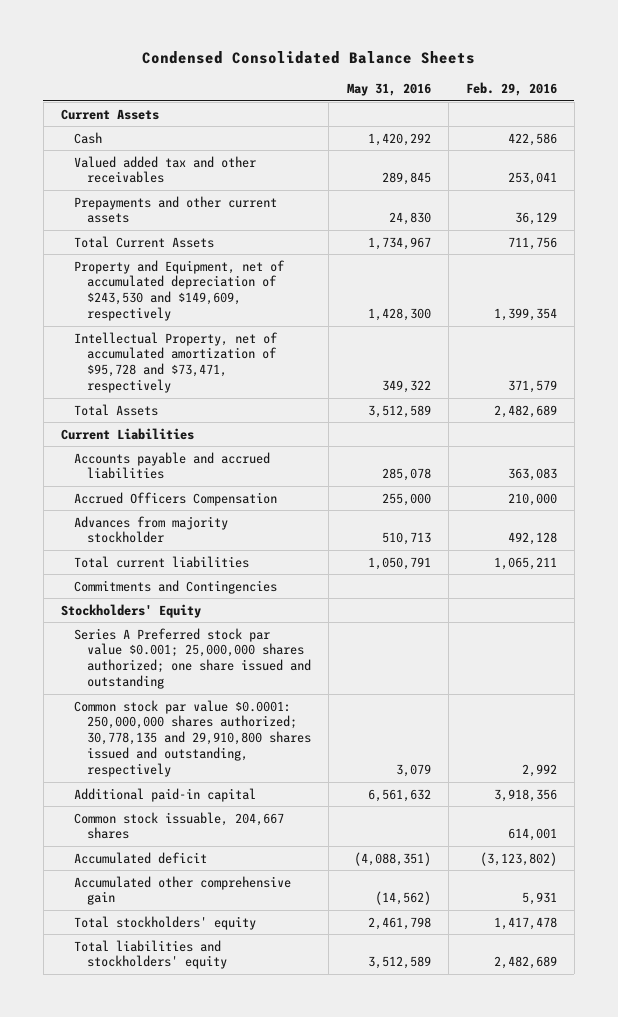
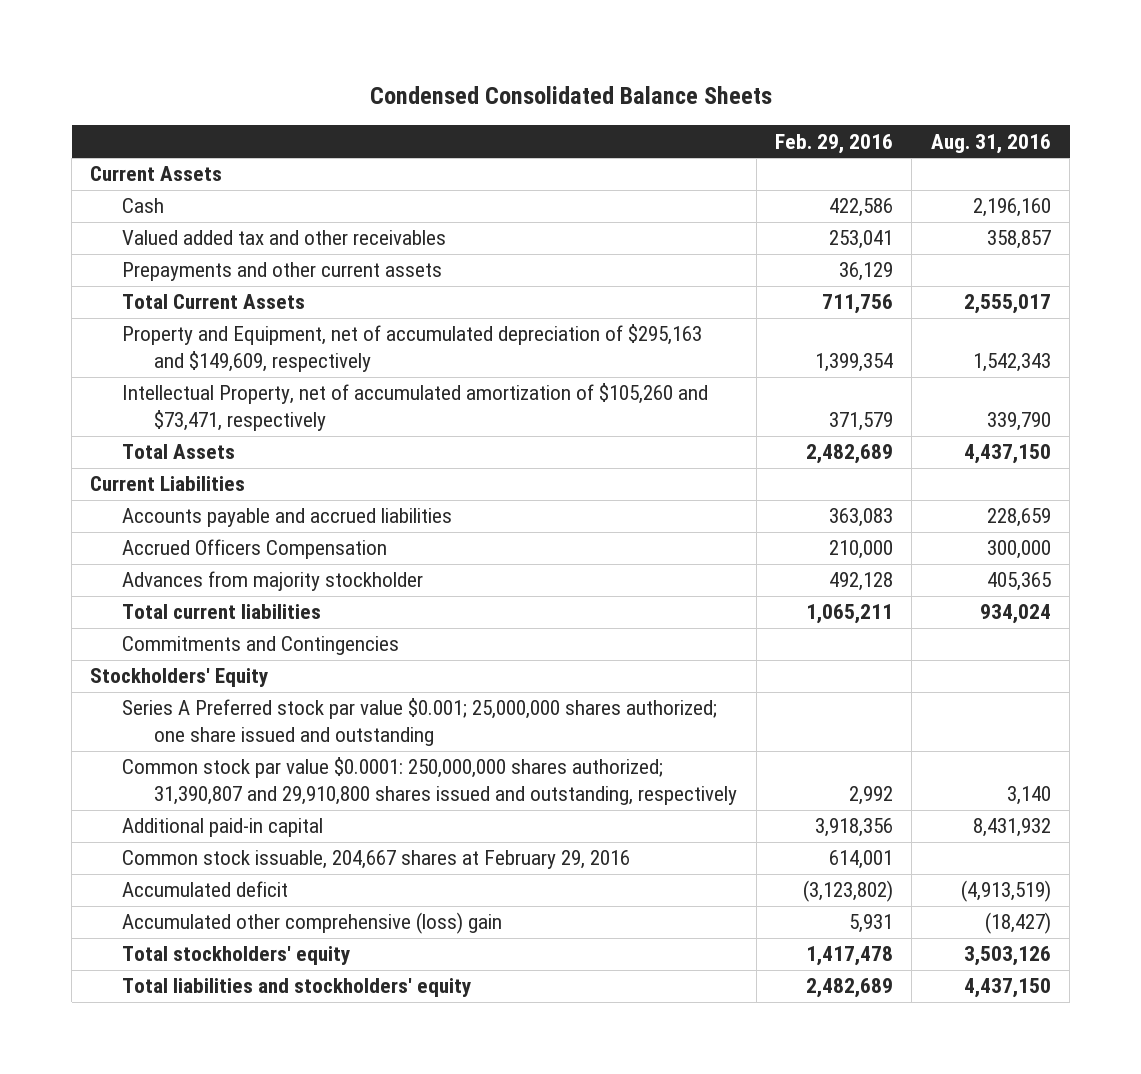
- | May 31, 2016 | Feb. 29, 2016
+ | Feb. 29, 2016 | Aug. 31, 2016
- Property and Equipment, net of accumulated depreciation of $243,530 and $149,609, respectively | 1,428,300 | 1,399,354
- Intellectual Property, net of accumulated amortization of $95,728 and $73,471, respectively | 349,322 | 371,579
+ Property and Equipment, net of accumulated depreciation of $295,163 and $149,609, respectively | 1,399,354 | 1,542,343
+ Intellectual Property, net of accumulated amortization of $105,260 and $73,471, respectively | 371,579 | 339,790
- Common stock par value $0.0001: 250,000,000 shares authorized; 30,778,135 and 29,910,800 shares issued and outstanding, respectively | 3,079 | 2,992
+ Common stock par value $0.0001: 250,000,000 shares authorized; 31,390,807 and 29,910,800 shares issued and outstanding, respectively | 2,992 | 3,140
- Common stock issuable, 204,667 shares | | 614,001
+ Common stock issuable, 204,667 shares at February 29, 2016 | 614,001 |
- Accumulated other comprehensive gain | (14,562) | 5,931
+ Accumulated other comprehensive (loss) gain | 5,931 | (18,427)

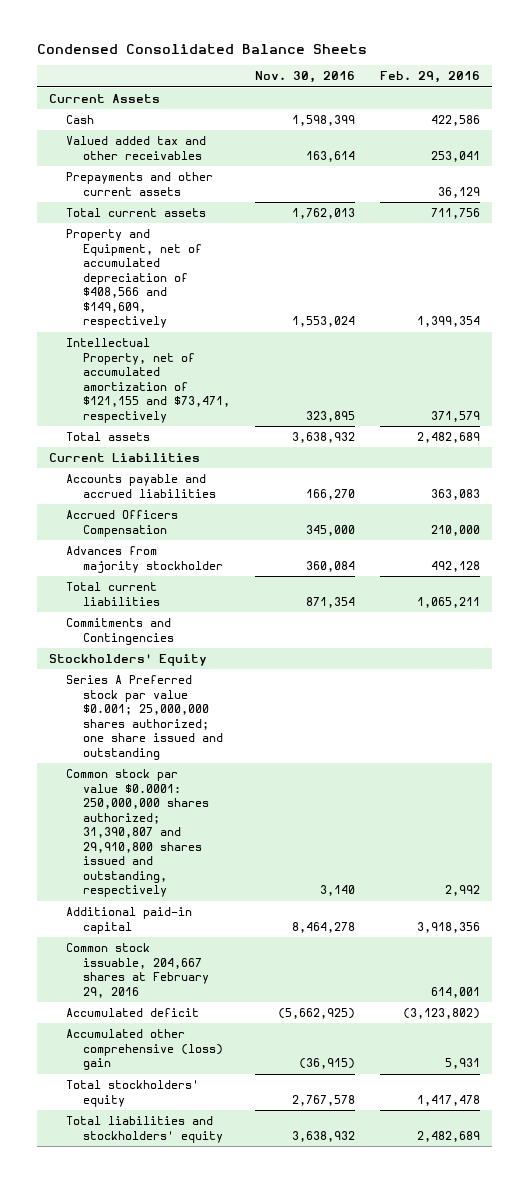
- | Feb. 29, 2016 | Aug. 31, 2016
+ | Nov. 30, 2016 | Feb. 29, 2016
- Total Current Assets | 711,756 | 2,555,017
- Property and Equipment, net of accumulated depreciation of $295,163 and $149,609, respectively | 1,399,354 | 1,542,343
- Intellectual Property, net of accumulated amortization of $105,260 and $73,471, respectively | 371,579 | 339,790
- Total Assets | 2,482,689 | 4,437,150
+ Total current assets | 1,762,013 | 711,756
+ Property and Equipment, net of accumulated depreciation of $408,566 and $149,609, respectively | 1,553,024 | 1,399,354
+ Intellectual Property, net of accumulated amortization of $121,155 and $73,471, respectively | 323,895 | 371,579
+ Total assets | 3,638,932 | 2,482,689

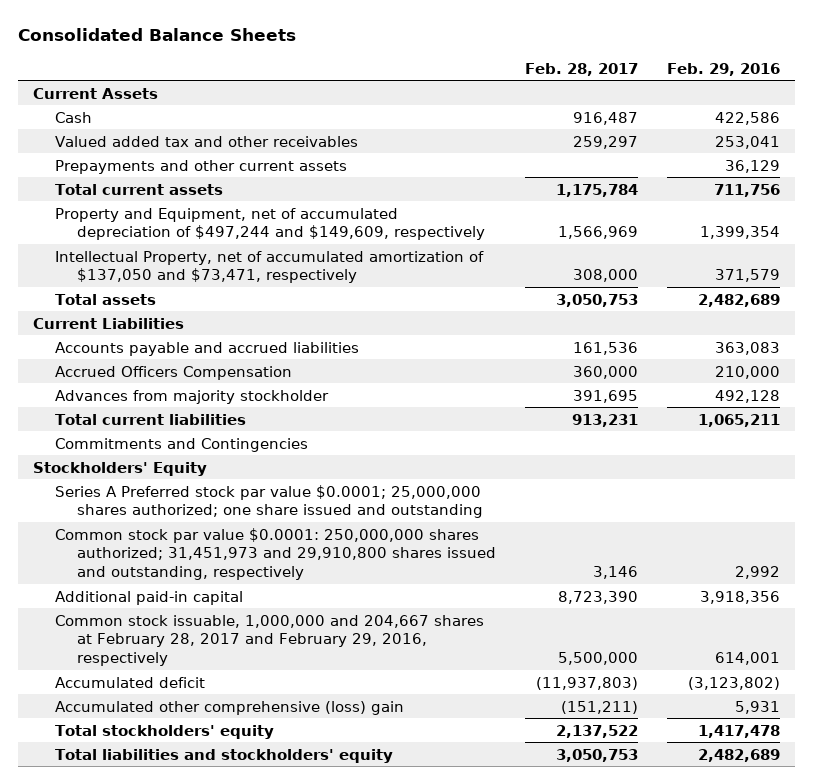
- Condensed Consolidated Balance Sheets
+ Consolidated Balance Sheets
- | Nov. 30, 2016 | Feb. 29, 2016
+ | Feb. 28, 2017 | Feb. 29, 2016
- Property and Equipment, net of accumulated depreciation of $408,566 and $149,609, respectively | 1,553,024 | 1,399,354
- Intellectual Property, net of accumulated amortization of $121,155 and $73,471, respectively | 323,895 | 371,579
+ Property and Equipment, net of accumulated depreciation of $497,244 and $149,609, respectively | 1,566,969 | 1,399,354
+ Intellectual Property, net of accumulated amortization of $137,050 and $73,471, respectively | 308,000 | 371,579
- Series A Preferred stock par value $0.001; 25,000,000 shares authorized; one share issued and outstanding
- Common stock par value $0.0001: 250,000,000 shares authorized; 31,390,807 and 29,910,800 shares issued and outstanding, respectively | 3,140 | 2,992
+ Series A Preferred stock par value $0.0001; 25,000,000 shares authorized; one share issued and outstanding
+ Common stock par value $0.0001: 250,000,000 shares authorized; 31,451,973 and 29,910,800 shares issued and outstanding, respectively | 3,146 | 2,992
- Common stock issuable, 204,667 shares at February 29, 2016 | | 614,001
+ Common stock issuable, 1,000,000 and 204,667 shares at February 28, 2017 and February 29, 2016, respectively | 5,500,000 | 614,001

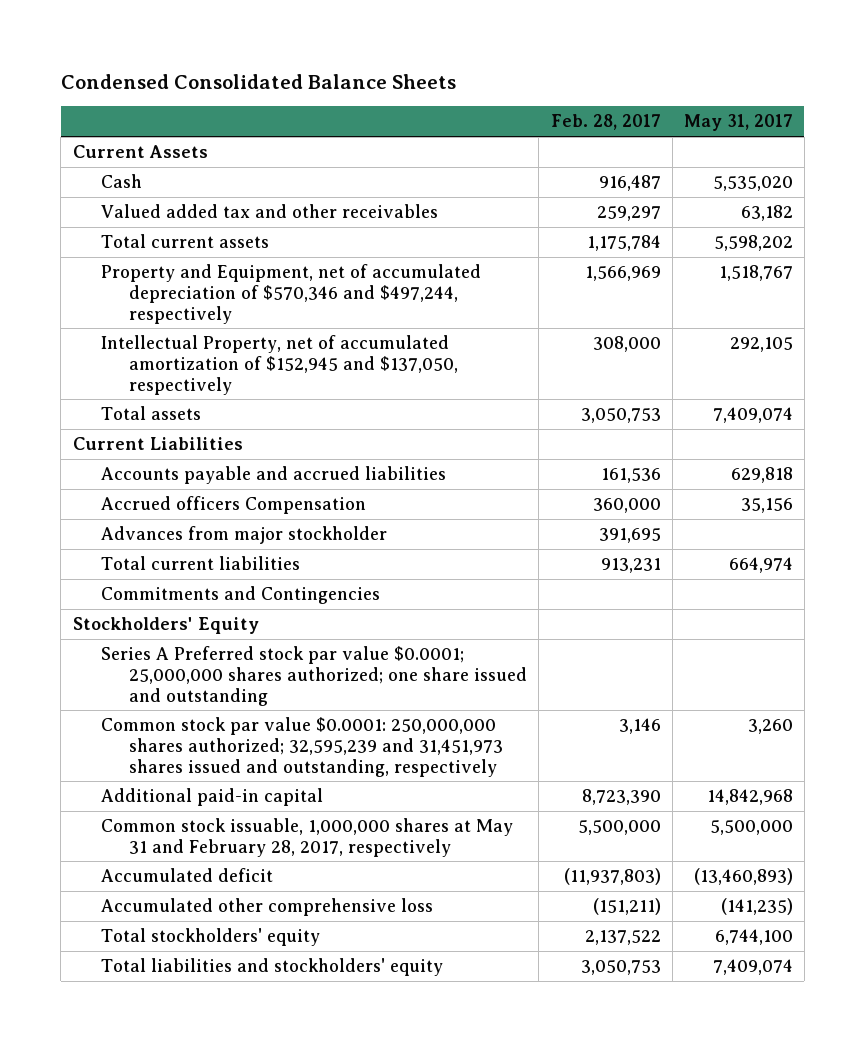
- Consolidated Balance Sheets
+ Condensed Consolidated Balance Sheets
- | Feb. 28, 2017 | Feb. 29, 2016
+ | Feb. 28, 2017 | May 31, 2017
- Prepayments and other current assets | | 36,129
- Property and Equipment, net of accumulated depreciation of $497,244 and $149,609, respectively | 1,566,969 | 1,399,354
- Intellectual Property, net of accumulated amortization of $137,050 and $73,471, respectively | 308,000 | 371,579
+ Property and Equipment, net of accumulated depreciation of $570,346 and $497,244, respectively | 1,566,969 | 1,518,767
+ Intellectual Property, net of accumulated amortization of $152,945 and $137,050, respectively | 308,000 | 292,105
- Accrued Officers Compensation | 360,000 | 210,000
- Advances from majority stockholder | 391,695 | 492,128
+ Accrued officers Compensation | 360,000 | 35,156
+ Advances from major stockholder | 391,695 |
- Common stock par value $0.0001: 250,000,000 shares authorized; 31,451,973 and 29,910,800 shares issued and outstanding, respectively | 3,146 | 2,992
+ Common stock par value $0.0001: 250,000,000 shares authorized; 32,595,239 and 31,451,973 shares issued and outstanding, respectively | 3,146 | 3,260
- Common stock issuable, 1,000,000 and 204,667 shares at February 28, 2017 and February 29, 2016, respectively | 5,500,000 | 614,001
+ Common stock issuable, 1,000,000 shares at May 31 and February 28, 2017, respectively | 5,500,000 | 5,500,000
- Accumulated other comprehensive (loss) gain | (151,211) | 5,931
+ Accumulated other comprehensive loss | (151,211) | (141,235)

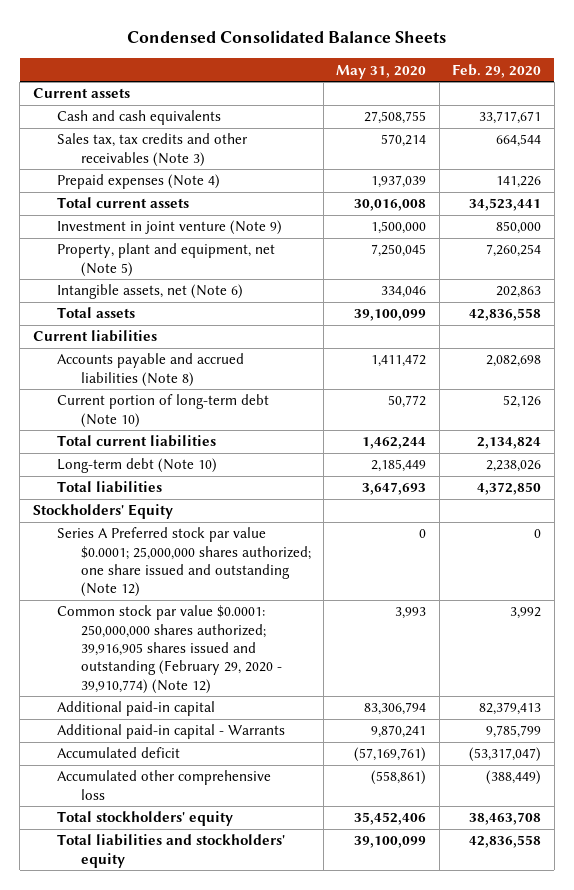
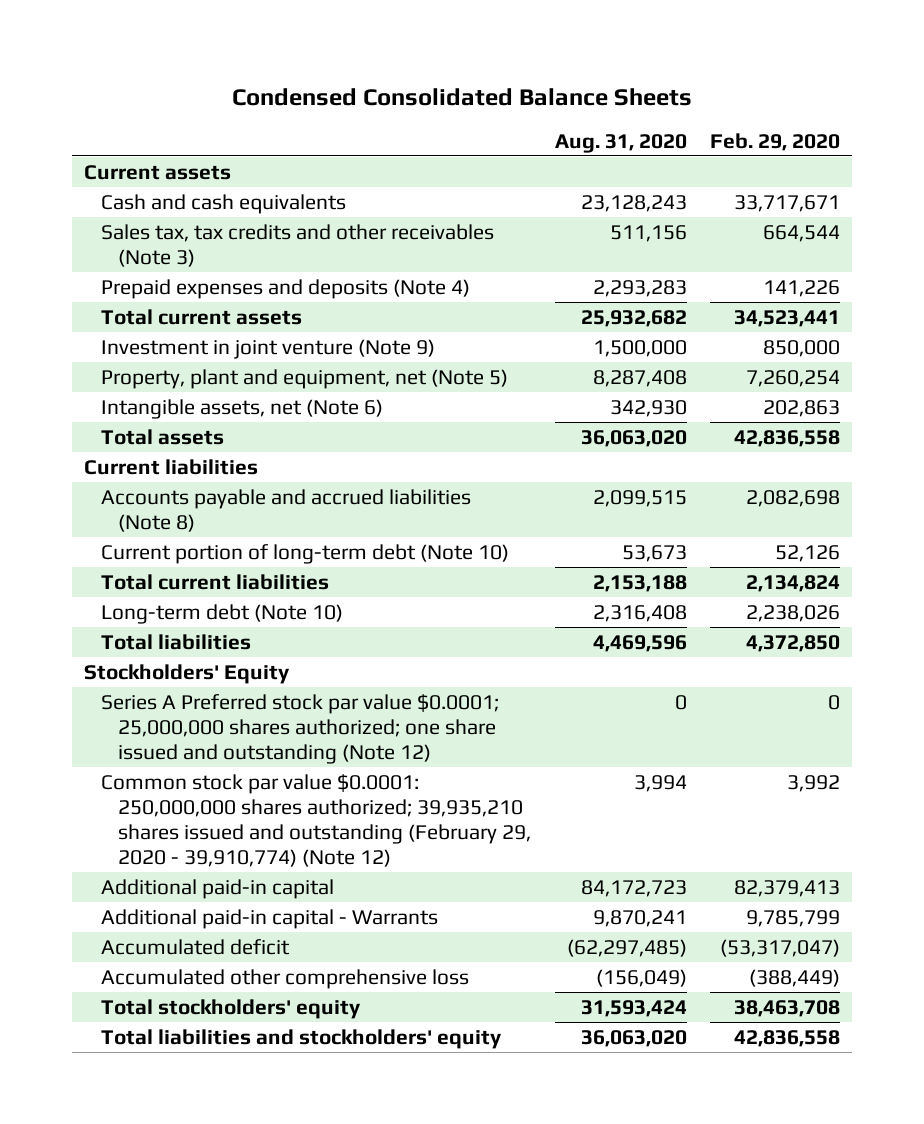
- | May 31, 2020 | Feb. 29, 2020
+ | Aug. 31, 2020 | Feb. 29, 2020
- Prepaid expenses (Note 4) | 1,937,039 | 141,226
+ Prepaid expenses and deposits (Note 4) | 2,293,283 | 141,226
- Common stock par value $0.0001: 250,000,000 shares authorized; 39,916,905 shares issued and outstanding (February 29, 2020 - 39,910,774) (Note 12) | 3,993 | 3,992
+ Common stock par value $0.0001: 250,000,000 shares authorized; 39,935,210 shares issued and outstanding (February 29, 2020 - 39,910,774) (Note 12) | 3,994 | 3,992

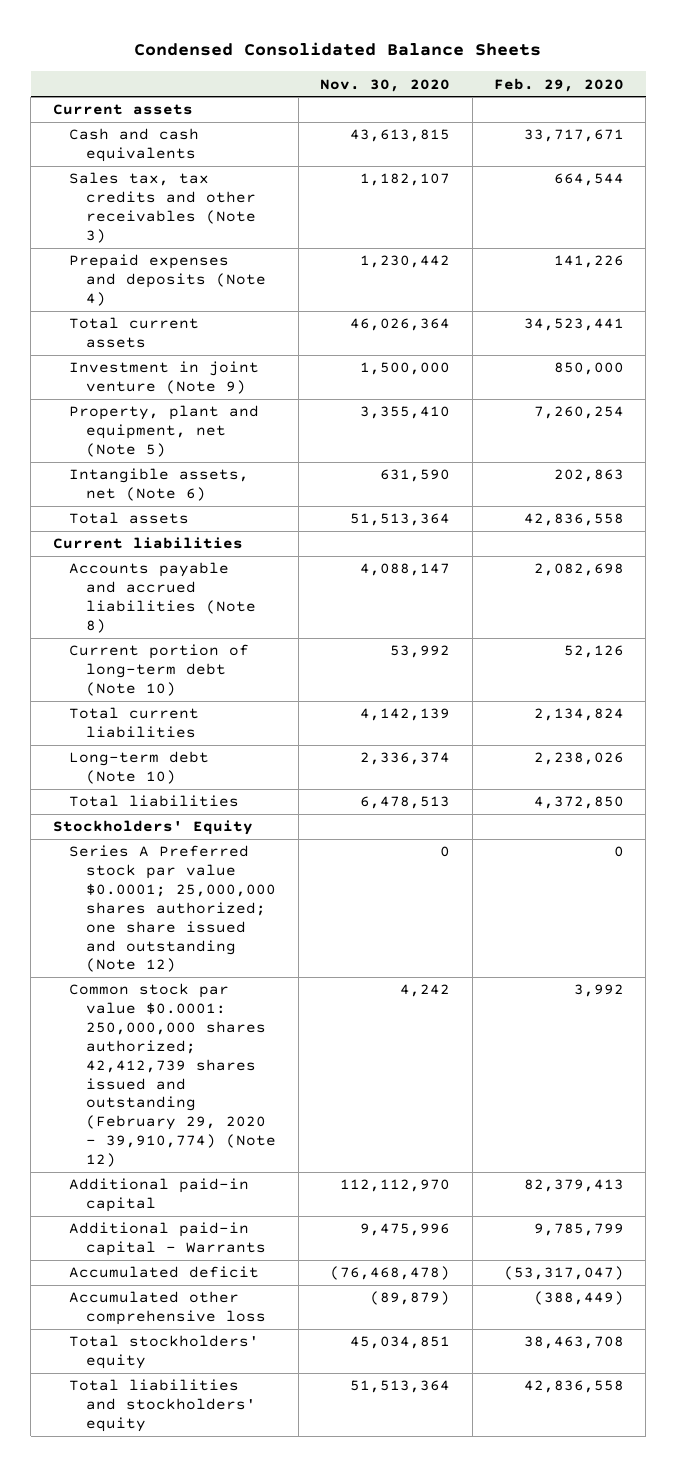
- | Aug. 31, 2020 | Feb. 29, 2020
+ | Nov. 30, 2020 | Feb. 29, 2020
- Common stock par value $0.0001: 250,000,000 shares authorized; 39,935,210 shares issued and outstanding (February 29, 2020 - 39,910,774) (Note 12) | 3,994 | 3,992
+ Common stock par value $0.0001: 250,000,000 shares authorized; 42,412,739 shares issued and outstanding (February 29, 2020 - 39,910,774) (Note 12) | 4,242 | 3,992

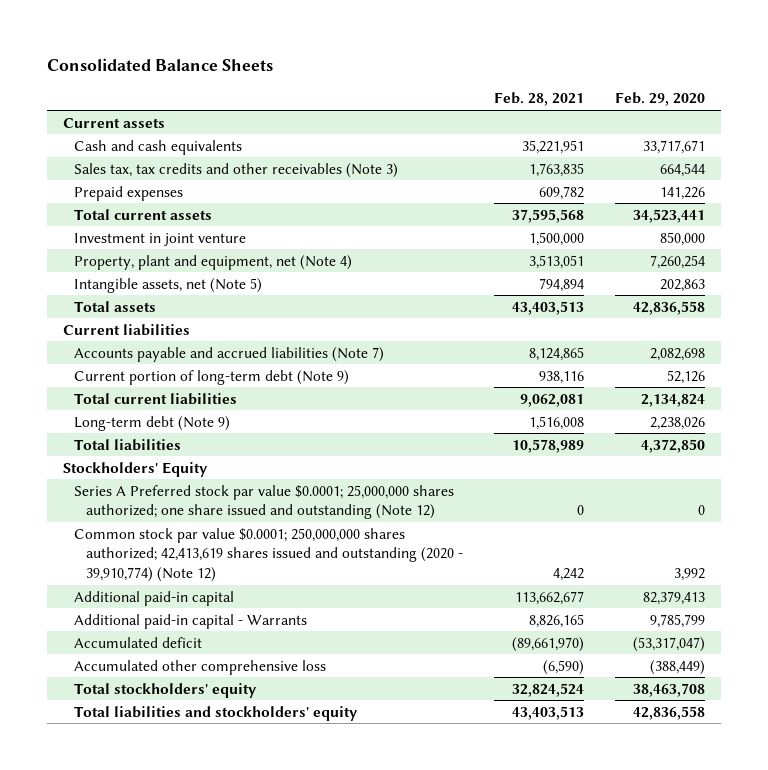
- Condensed Consolidated Balance Sheets
+ Consolidated Balance Sheets
- | Nov. 30, 2020 | Feb. 29, 2020
+ | Feb. 28, 2021 | Feb. 29, 2020
- Prepaid expenses and deposits (Note 4) | 1,230,442 | 141,226
+ Prepaid expenses | 609,782 | 141,226
- Investment in joint venture (Note 9) | 1,500,000 | 850,000
- Property, plant and equipment, net (Note 5) | 3,355,410 | 7,260,254
- Intangible assets, net (Note 6) | 631,590 | 202,863
+ Investment in joint venture | 1,500,000 | 850,000
+ Property, plant and equipment, net (Note 4) | 3,513,051 | 7,260,254
+ Intangible assets, net (Note 5) | 794,894 | 202,863
- Accounts payable and accrued liabilities (Note 8) | 4,088,147 | 2,082,698
- Current portion of long-term debt (Note 10) | 53,992 | 52,126
+ Accounts payable and accrued liabilities (Note 7) | 8,124,865 | 2,082,698
+ Current portion of long-term debt (Note 9) | 938,116 | 52,126
- Long-term debt (Note 10) | 2,336,374 | 2,238,026
+ Long-term debt (Note 9) | 1,516,008 | 2,238,026
- Common stock par value $0.0001: 250,000,000 shares authorized; 42,412,739 shares issued and outstanding (February 29, 2020 - 39,910,774) (Note 12) | 4,242 | 3,992
+ Common stock par value $0.0001; 250,000,000 shares authorized; 42,413,619 shares issued and outstanding (2020 - 39,910,774) (Note 12) | 4,242 | 3,992

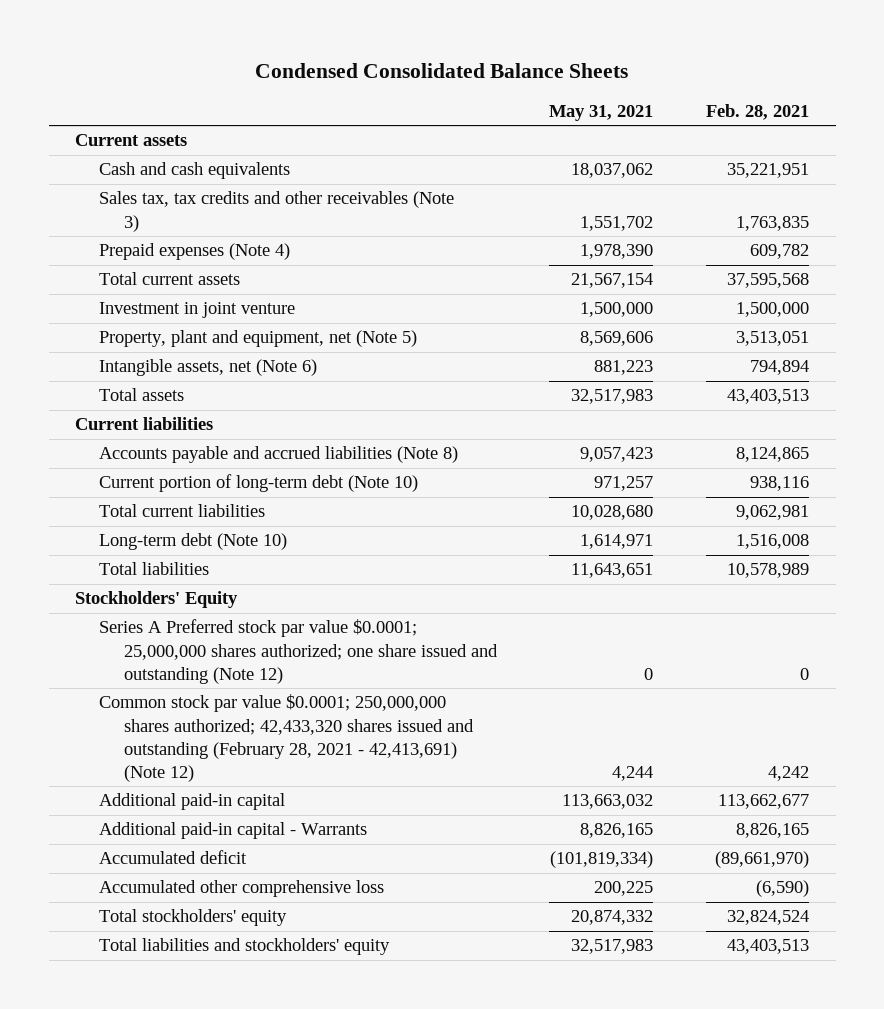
- Consolidated Balance Sheets
+ Condensed Consolidated Balance Sheets
- | Feb. 28, 2021 | Feb. 29, 2020
+ | May 31, 2021 | Feb. 28, 2021
- Prepaid expenses | 609,782 | 141,226
+ Prepaid expenses (Note 4) | 1,978,390 | 609,782
- Property, plant and equipment, net (Note 4) | 3,513,051 | 7,260,254
- Intangible assets, net (Note 5) | 794,894 | 202,863
+ Property, plant and equipment, net (Note 5) | 8,569,606 | 3,513,051
+ Intangible assets, net (Note 6) | 881,223 | 794,894
- Accounts payable and accrued liabilities (Note 7) | 8,124,865 | 2,082,698
- Current portion of long-term debt (Note 9) | 938,116 | 52,126
- Total current liabilities | 9,062,081 | 2,134,824
- Long-term debt (Note 9) | 1,516,008 | 2,238,026
+ Accounts payable and accrued liabilities (Note 8) | 9,057,423 | 8,124,865
+ Current portion of long-term debt (Note 10) | 971,257 | 938,116
+ Total current liabilities | 10,028,680 | 9,062,981
+ Long-term debt (Note 10) | 1,614,971 | 1,516,008
- Common stock par value $0.0001; 250,000,000 shares authorized; 42,413,619 shares issued and outstanding (2020 - 39,910,774) (Note 12) | 4,242 | 3,992
+ Common stock par value $0.0001; 250,000,000 shares authorized; 42,433,320 shares issued and outstanding (February 28, 2021 - 42,413,691) (Note 12) | 4,244 | 4,242

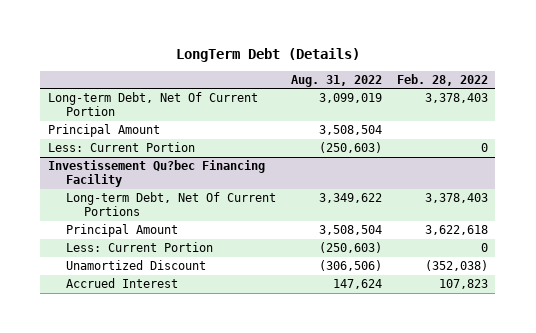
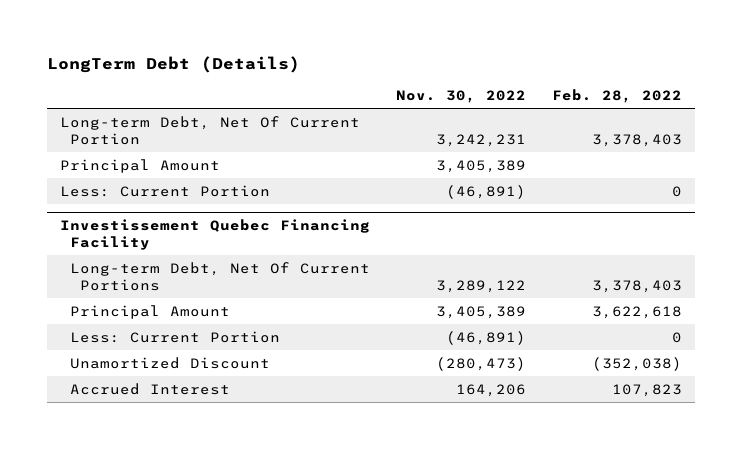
- | Aug. 31, 2022 | Feb. 28, 2022
+ | Nov. 30, 2022 | Feb. 28, 2022
- Investissement Qu?bec Financing Facility
+ Investissement Quebec Financing Facility

